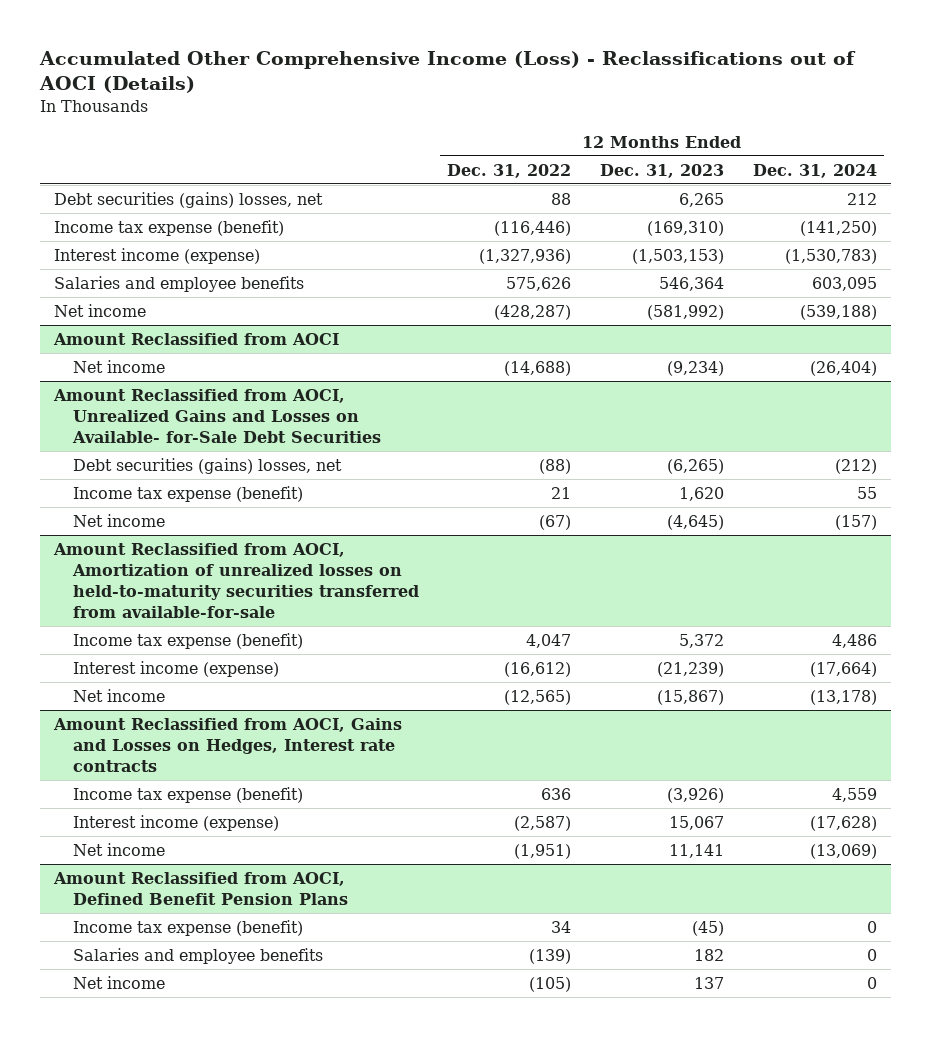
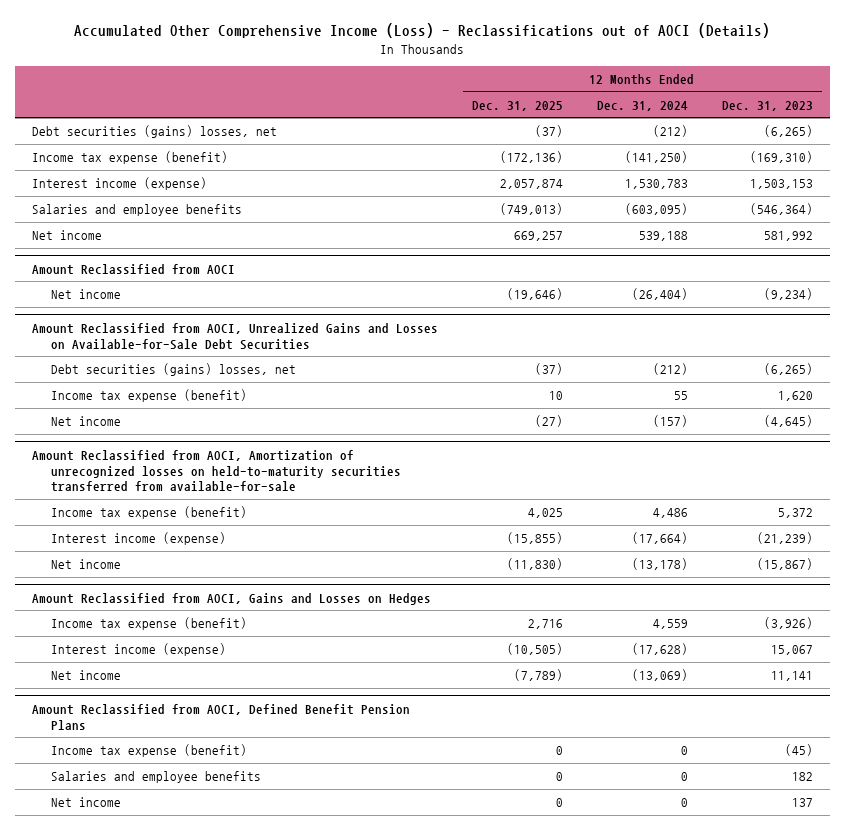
- | 12 Months Ended Dec. 31, 2022 | 12 Months Ended Dec. 31, 2023 | 12 Months Ended Dec. 31, 2024
+ | 12 Months Ended Dec. 31, 2025 | 12 Months Ended Dec. 31, 2024 | 12 Months Ended Dec. 31, 2023
- Debt securities (gains) losses, net | 88 | 6,265 | 212
+ Debt securities (gains) losses, net | (37) | (212) | (6,265)
- Interest income (expense) | (1,327,936) | (1,503,153) | (1,530,783)
- Salaries and employee benefits | 575,626 | 546,364 | 603,095
- Net income | (428,287) | (581,992) | (539,188)
+ Interest income (expense) | 2,057,874 | 1,530,783 | 1,503,153
+ Salaries and employee benefits | (749,013) | (603,095) | (546,364)
+ Net income | 669,257 | 539,188 | 581,992
- Amount Reclassified from AOCI, Unrealized Gains and Losses on Available- for-Sale Debt Securities
+ Amount Reclassified from AOCI, Unrealized Gains and Losses on Available-for-Sale Debt Securities
- Amount Reclassified from AOCI, Amortization of unrealized losses on held-to-maturity securities transferred from available-for-sale
+ Amount Reclassified from AOCI, Amortization of unrecognized losses on held-to-maturity securities transferred from available-for-sale
- Amount Reclassified from AOCI, Gains and Losses on Hedges, Interest rate contracts
+ Amount Reclassified from AOCI, Gains and Losses on Hedges

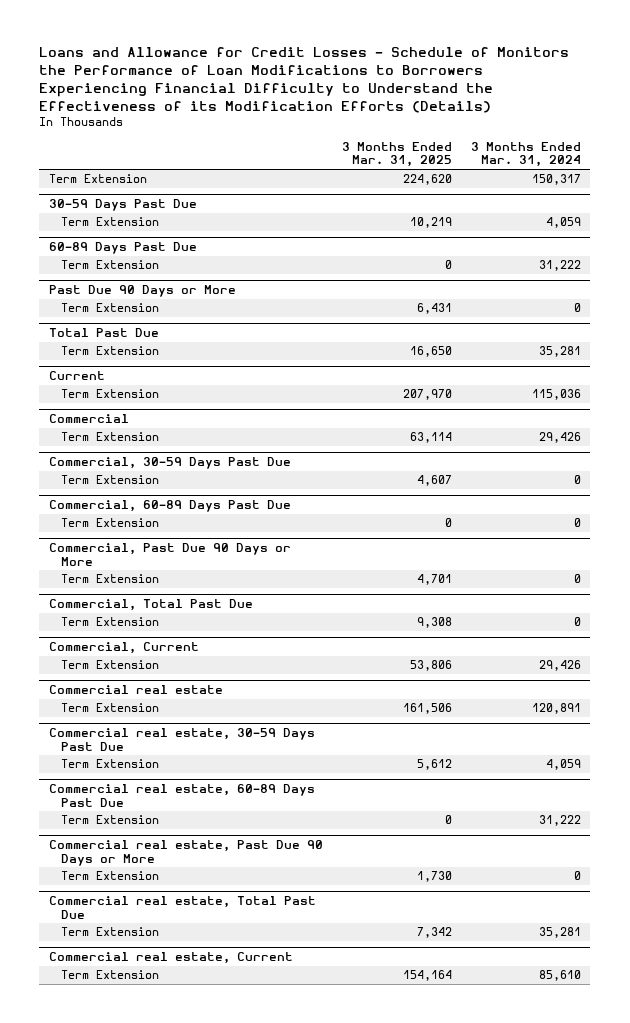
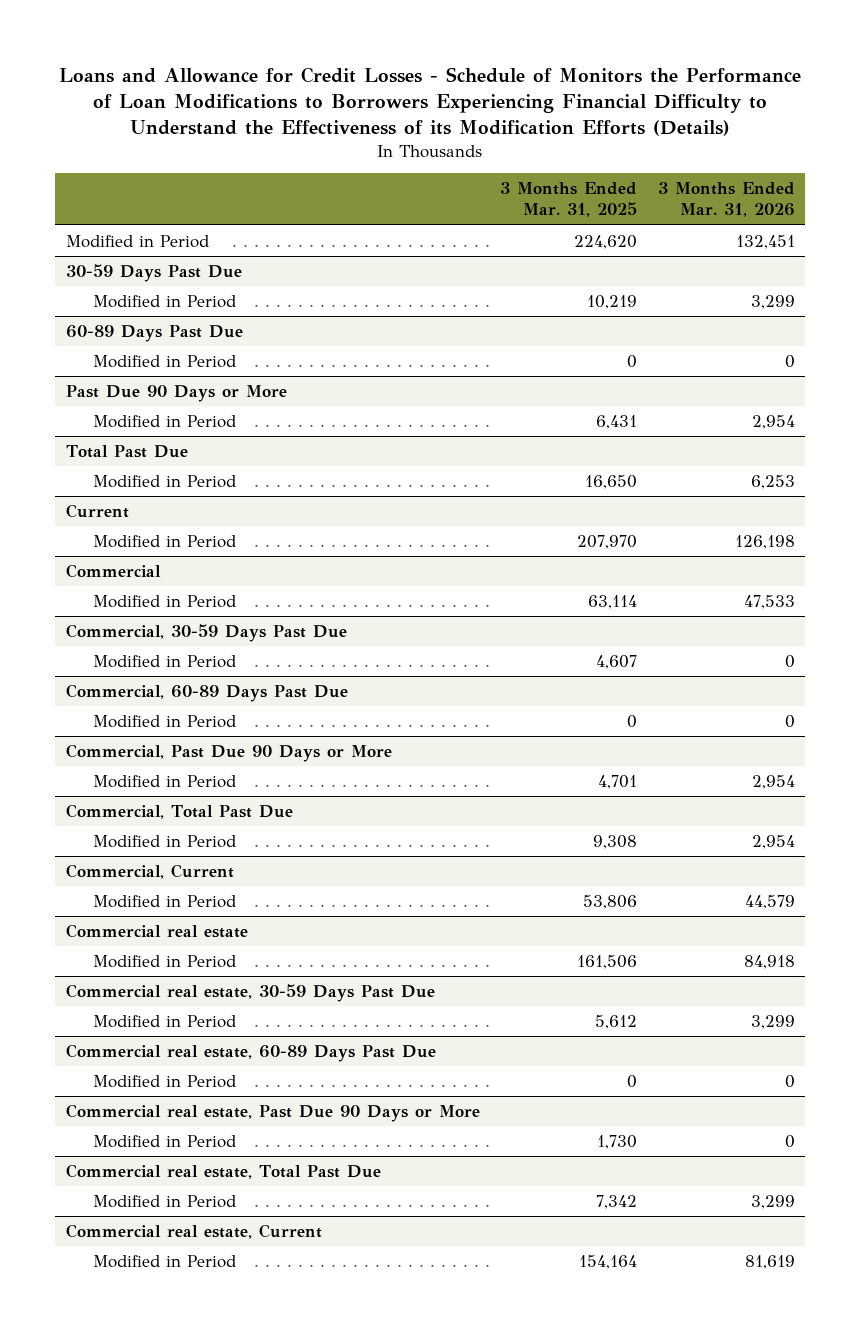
- | 3 Months Ended Mar. 31, 2025 | 3 Months Ended Mar. 31, 2024
+ | 3 Months Ended Mar. 31, 2025 | 3 Months Ended Mar. 31, 2026
- Term Extension | 224,620 | 150,317
+ Modified in Period | 224,620 | 132,451
@ 30-59 Days Past Due
- Term Extension | 10,219 | 4,059
+ Modified in Period | 10,219 | 3,299
@ 60-89 Days Past Due
- Term Extension | 0 | 31,222
+ Modified in Period | 0 | 0
@ Past Due 90 Days or More
- Term Extension | 6,431 | 0
+ Modified in Period | 6,431 | 2,954
@ Total Past Due
- Term Extension | 16,650 | 35,281
+ Modified in Period | 16,650 | 6,253
@ Current
- Term Extension | 207,970 | 115,036
+ Modified in Period | 207,970 | 126,198
@ Commercial
- Term Extension | 63,114 | 29,426
+ Modified in Period | 63,114 | 47,533
@ Commercial, 30-59 Days Past Due
- Term Extension | 4,607 | 0
+ Modified in Period | 4,607 | 0
@ Commercial, 60-89 Days Past Due
- Term Extension | 0 | 0
+ Modified in Period | 0 | 0
@ Commercial, Past Due 90 Days or More
- Term Extension | 4,701 | 0
+ Modified in Period | 4,701 | 2,954
@ Commercial, Total Past Due
- Term Extension | 9,308 | 0
+ Modified in Period | 9,308 | 2,954
@ Commercial, Current
- Term Extension | 53,806 | 29,426
+ Modified in Period | 53,806 | 44,579
@ Commercial real estate
- Term Extension | 161,506 | 120,891
+ Modified in Period | 161,506 | 84,918
@ Commercial real estate, 30-59 Days Past Due
- Term Extension | 5,612 | 4,059
+ Modified in Period | 5,612 | 3,299
@ Commercial real estate, 60-89 Days Past Due
- Term Extension | 0 | 31,222
+ Modified in Period | 0 | 0
@ Commercial real estate, Past Due 90 Days or More
- Term Extension | 1,730 | 0
+ Modified in Period | 1,730 | 0
@ Commercial real estate, Total Past Due
- Term Extension | 7,342 | 35,281
+ Modified in Period | 7,342 | 3,299
@ Commercial real estate, Current
- Term Extension | 154,164 | 85,610
+ Modified in Period | 154,164 | 81,619

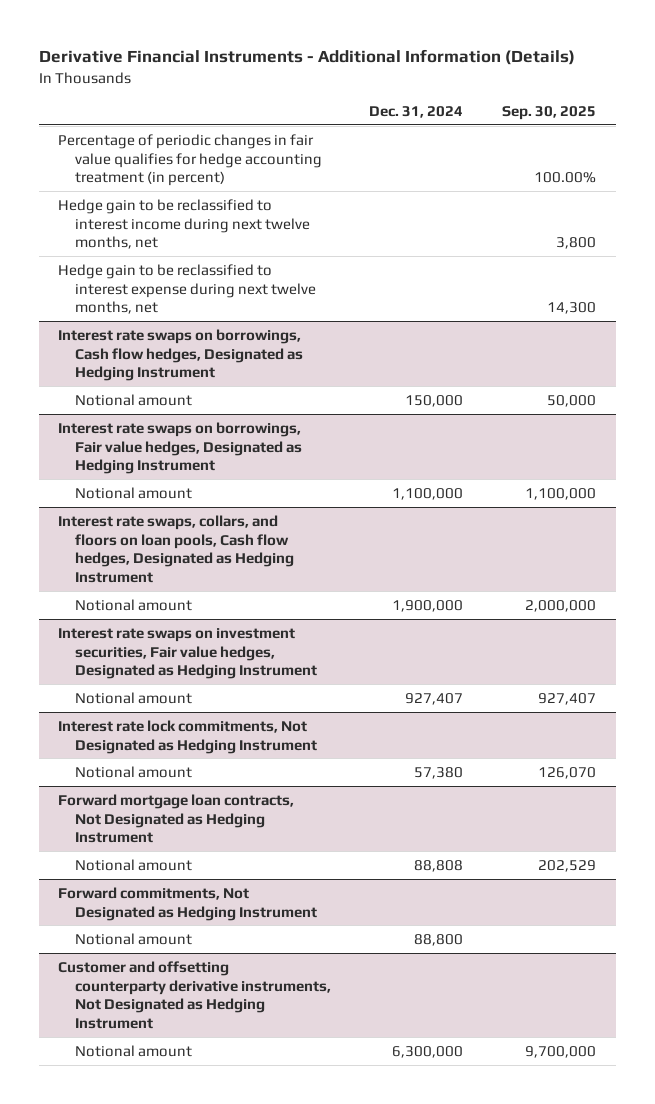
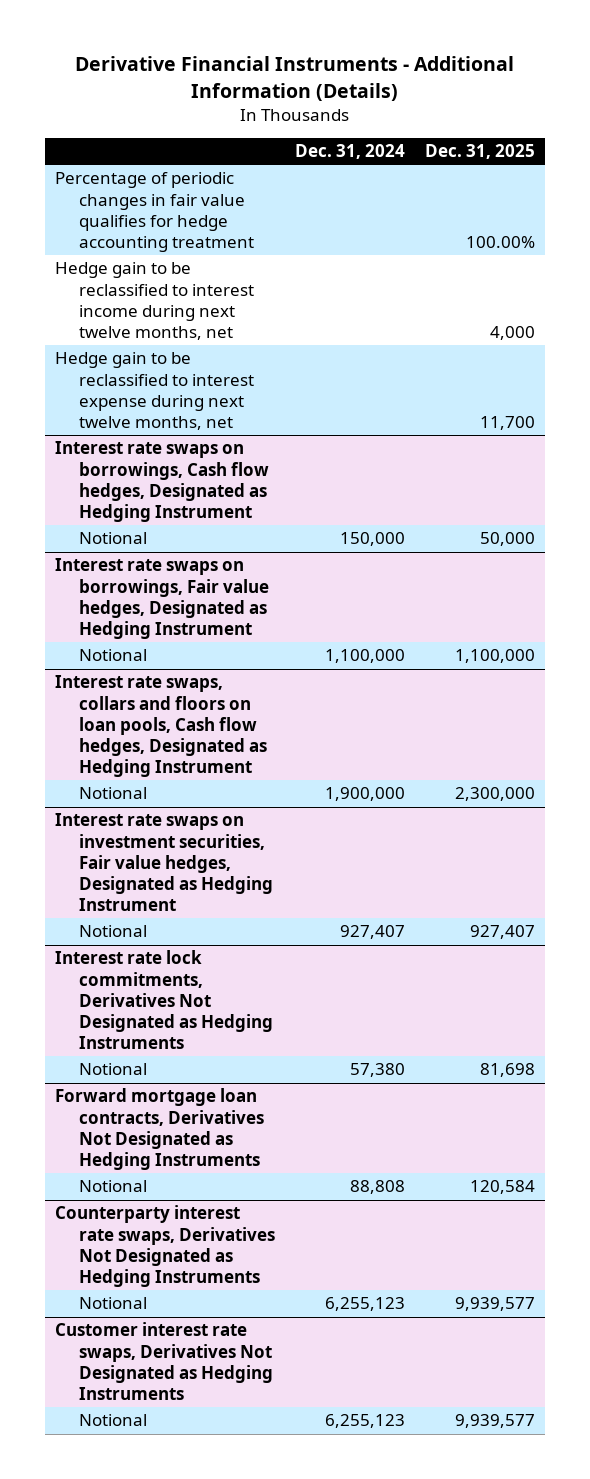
- | Dec. 31, 2024 | Sep. 30, 2025
+ | Dec. 31, 2024 | Dec. 31, 2025
- Percentage of periodic changes in fair value qualifies for hedge accounting treatment (in percent) | | 100.00%
+ Percentage of periodic changes in fair value qualifies for hedge accounting treatment | | 100.00%
@ Interest rate swaps on borrowings, Cash flow hedges, Designated as Hedging Instrument
- Notional amount | 150,000 | 50,000
+ Notional | 150,000 | 50,000
@ Interest rate swaps on borrowings, Fair value hedges, Designated as Hedging Instrument
- Notional amount | 1,100,000 | 1,100,000
- Interest rate swaps, collars, and floors on loan pools, Cash flow hedges, Designated as Hedging Instrument
- Notional amount | 1,900,000 | 2,000,000
@ Interest rate swaps on borrowings, Fair value hedges, Designated as Hedging Instrument
+ Notional | 1,100,000 | 1,100,000
+ Interest rate swaps, collars and floors on loan pools, Cash flow hedges, Designated as Hedging Instrument
+ Notional | 1,900,000 | 2,300,000
@ Interest rate swaps on investment securities, Fair value hedges, Designated as Hedging Instrument
- Notional amount | 927,407 | 927,407
- Interest rate lock commitments, Not Designated as Hedging Instrument
- Notional amount | 57,380 | 126,070
- Forward mortgage loan contracts, Not Designated as Hedging Instrument
- Notional amount | 88,808 | 202,529
- Forward commitments, Not Designated as Hedging Instrument
- Notional amount | 88,800 |
- Customer and offsetting counterparty derivative instruments, Not Designated as Hedging Instrument
- Notional amount | 6,300,000 | 9,700,000
@ Interest rate swaps on investment securities, Fair value hedges, Designated as Hedging Instrument
+ Notional | 927,407 | 927,407
+ Interest rate lock commitments, Derivatives Not Designated as Hedging Instruments
+ Notional | 57,380 | 81,698
+ Forward mortgage loan contracts, Derivatives Not Designated as Hedging Instruments
+ Notional | 88,808 | 120,584
+ Counterparty interest rate swaps, Derivatives Not Designated as Hedging Instruments
+ Notional | 6,255,123 | 9,939,577
+ Customer interest rate swaps, Derivatives Not Designated as Hedging Instruments
+ Notional | 6,255,123 | 9,939,577

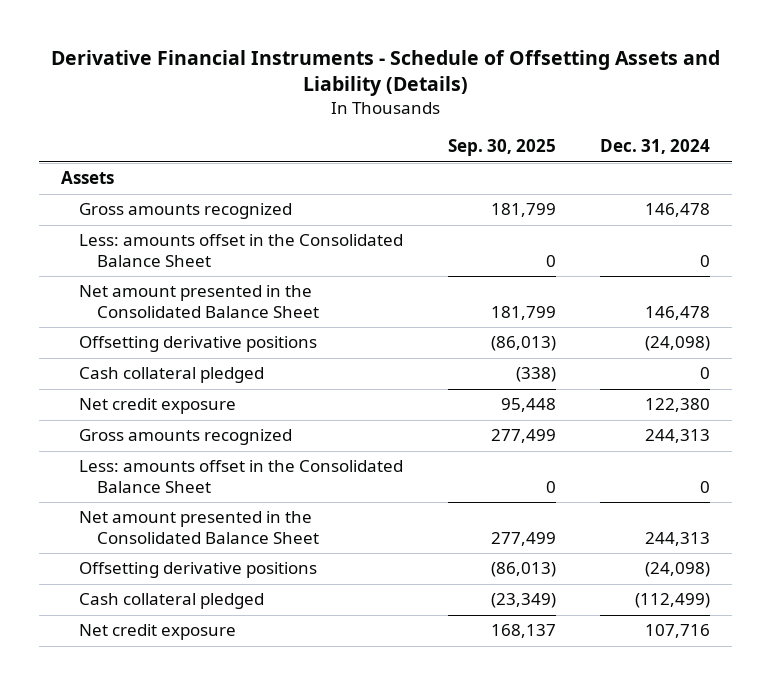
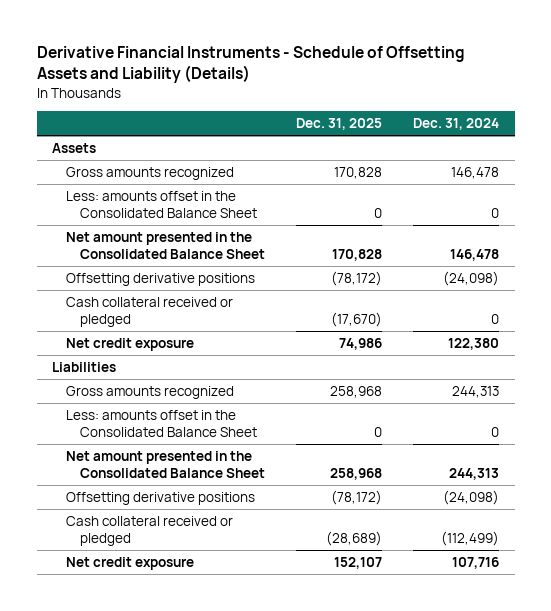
- | Sep. 30, 2025 | Dec. 31, 2024
+ | Dec. 31, 2025 | Dec. 31, 2024
- Cash collateral pledged | (338) | 0
+ Cash collateral received or pledged | (17,670) | 0
+ Liabilities
- Cash collateral pledged | (23,349) | (112,499)
+ Cash collateral received or pledged | (28,689) | (112,499)

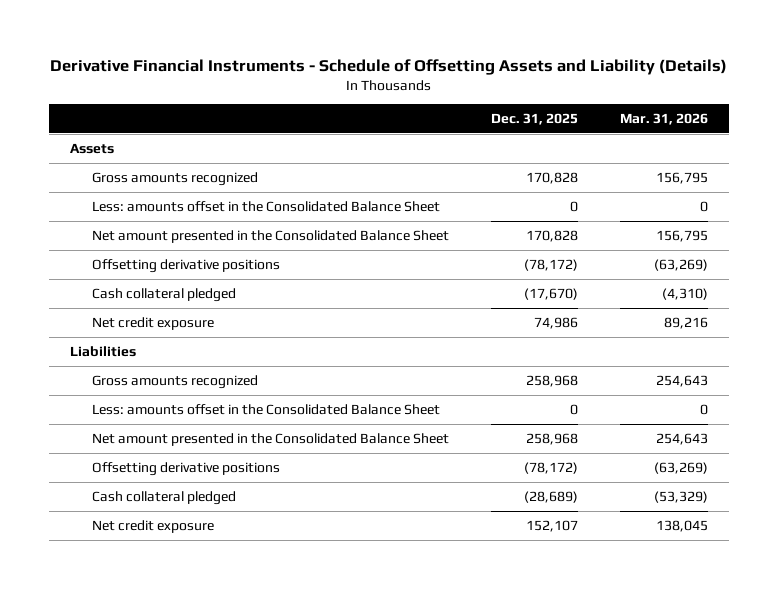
- | Dec. 31, 2025 | Dec. 31, 2024
+ | Dec. 31, 2025 | Mar. 31, 2026
- Cash collateral received or pledged | (17,670) | 0
+ Cash collateral pledged | (17,670) | (4,310)
- Cash collateral received or pledged | (28,689) | (112,499)
+ Cash collateral pledged | (28,689) | (53,329)

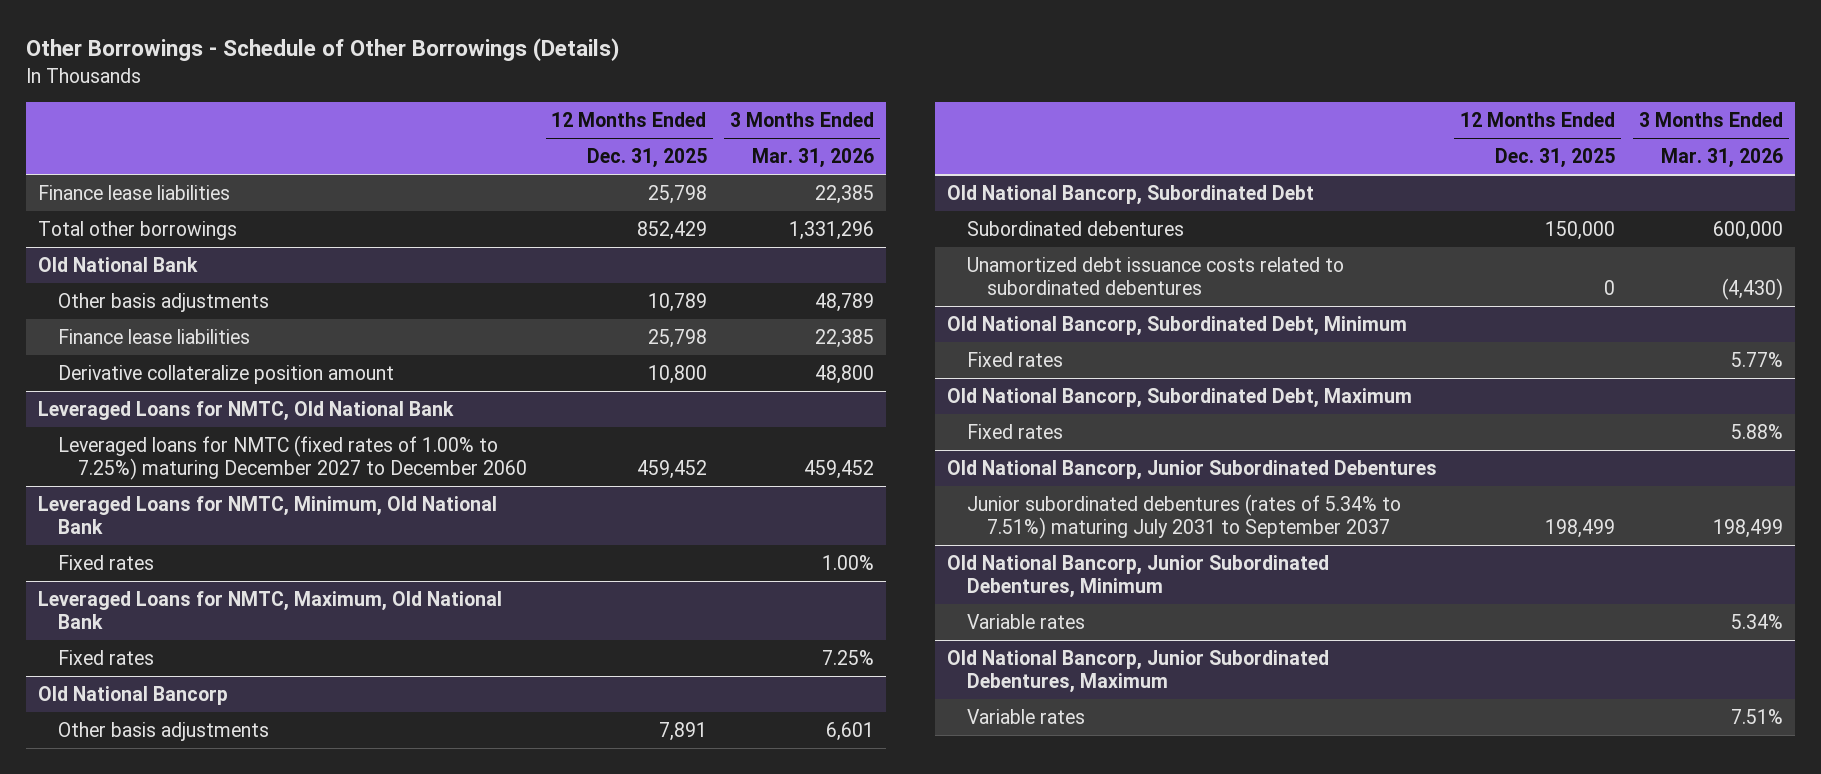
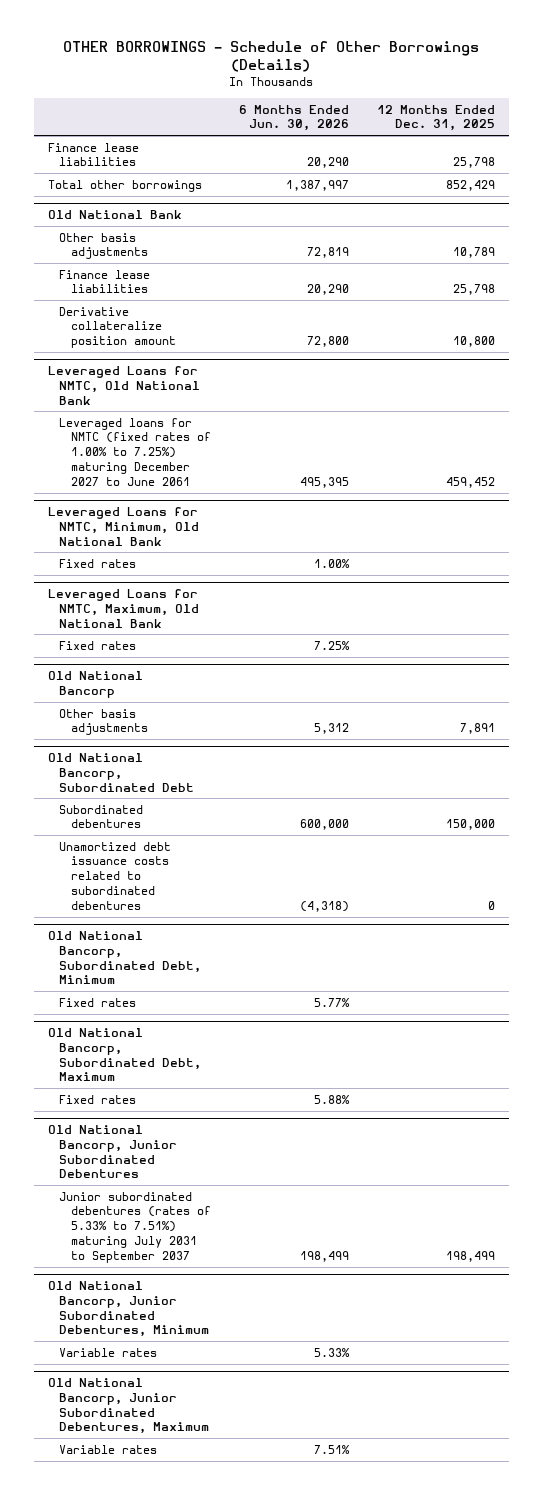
- Other Borrowings - Schedule of Other Borrowings (Details)
+ OTHER BORROWINGS - Schedule of Other Borrowings (Details)
- | 12 Months Ended Dec. 31, 2025 | 3 Months Ended Mar. 31, 2026
+ | 6 Months Ended Jun. 30, 2026 | 12 Months Ended Dec. 31, 2025
@ Leveraged Loans for NMTC, Old National Bank
- Leveraged loans for NMTC (fixed rates of 1.00% to 7.25%) maturing December 2027 to December 2060 | 459,452 | 459,452
+ Leveraged loans for NMTC (fixed rates of 1.00% to 7.25%) maturing December 2027 to June 2061 | 495,395 | 459,452
@ Old National Bancorp, Junior Subordinated Debentures
- Junior subordinated debentures (rates of 5.34% to 7.51%) maturing July 2031 to September 2037 | 198,499 | 198,499
+ Junior subordinated debentures (rates of 5.33% to 7.51%) maturing July 2031 to September 2037 | 198,499 | 198,499

